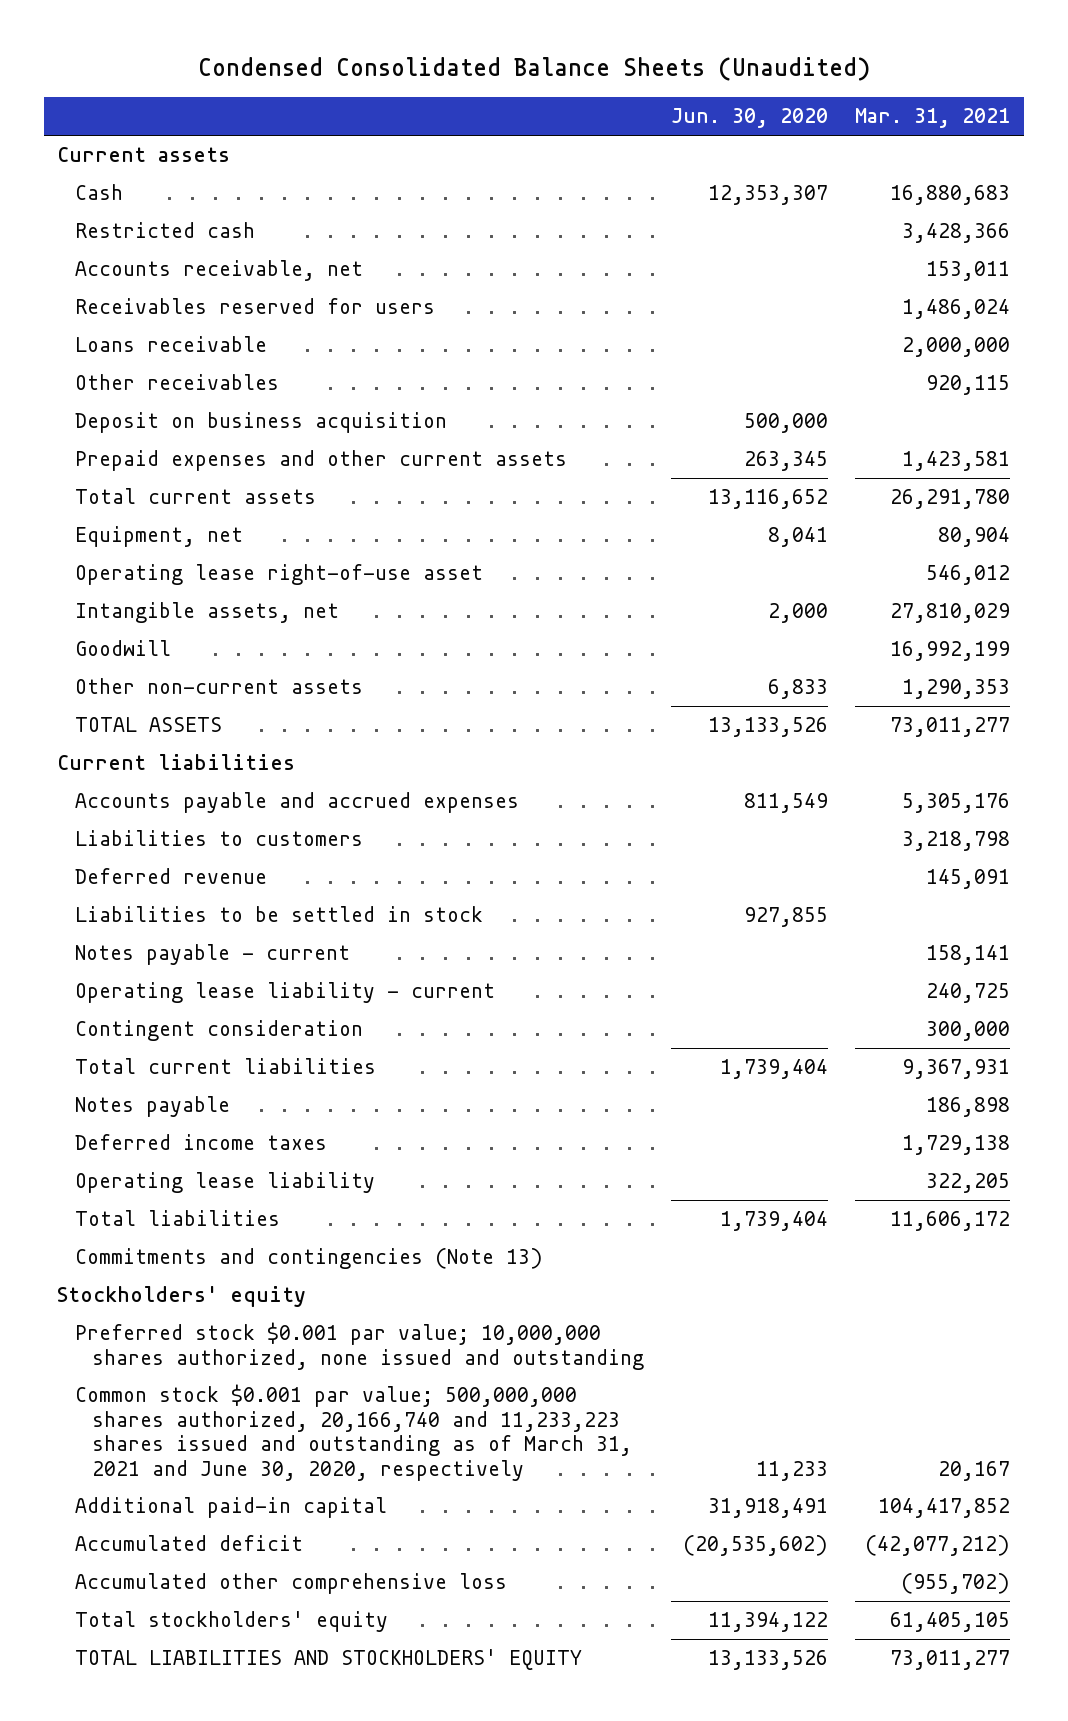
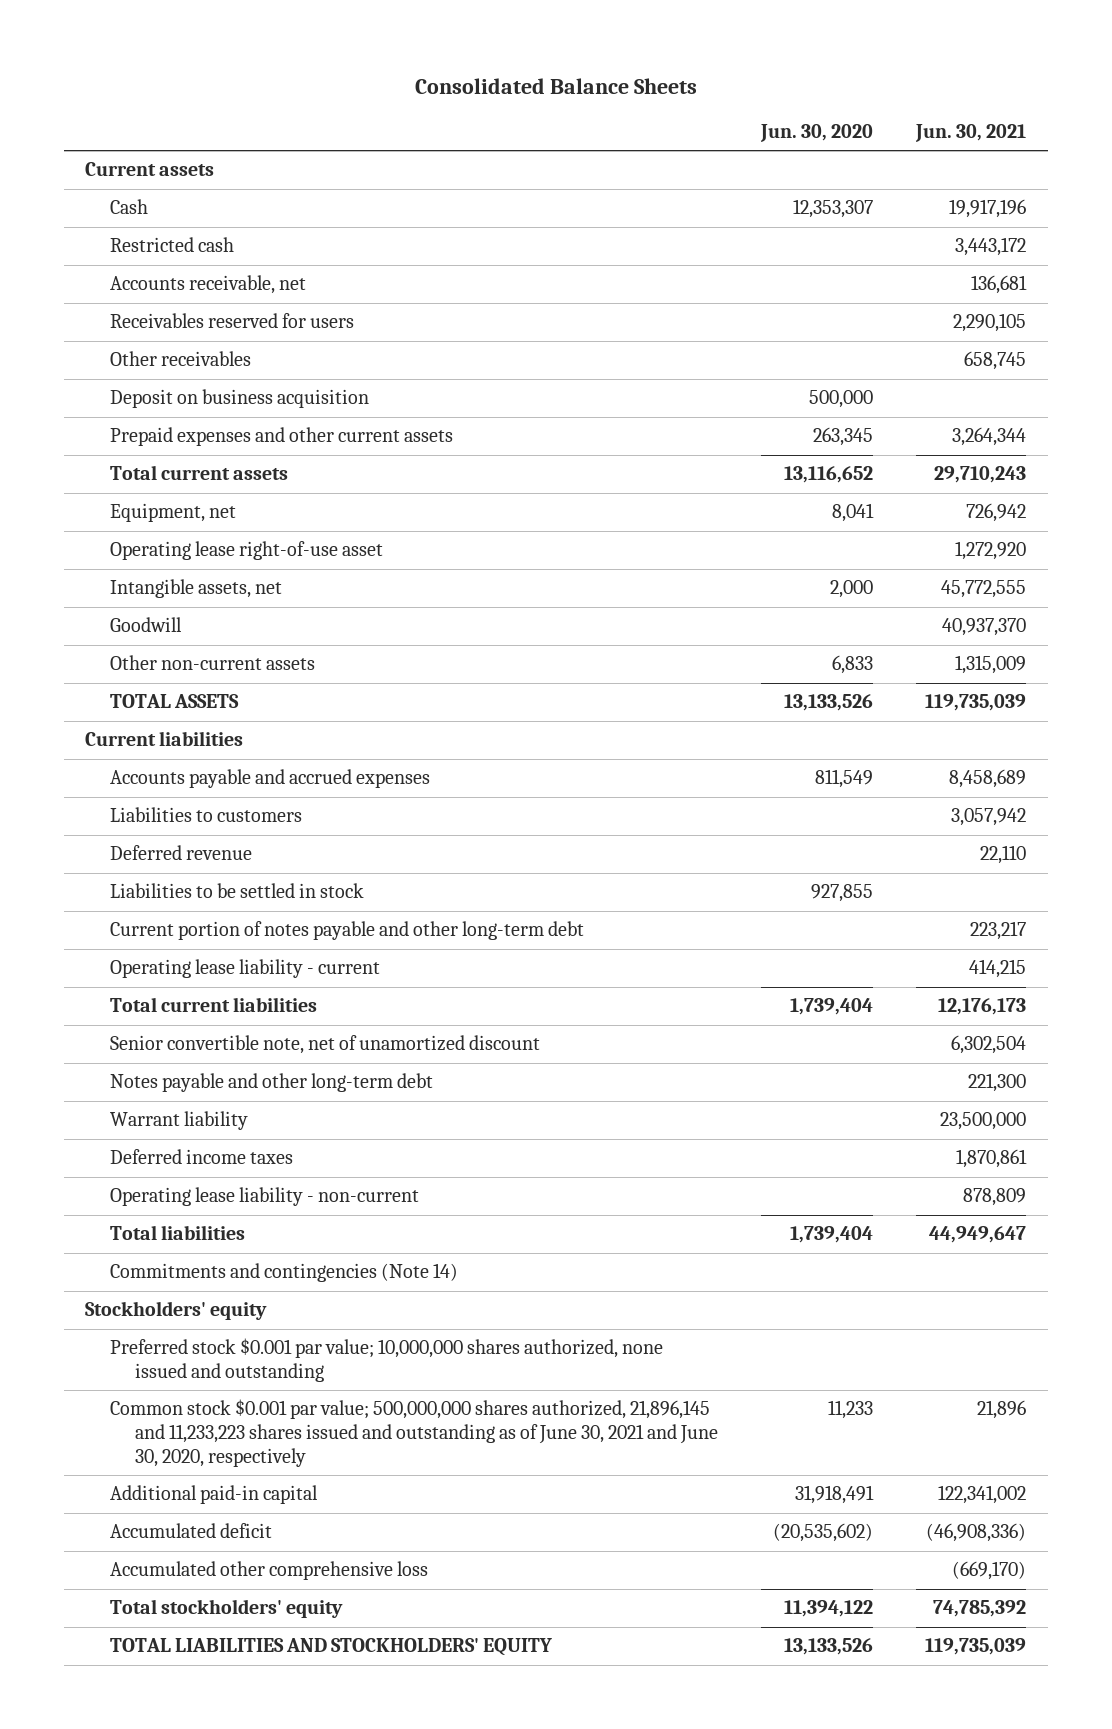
- Condensed Consolidated Balance Sheets (Unaudited)
+ Consolidated Balance Sheets
- | Jun. 30, 2020 | Mar. 31, 2021
+ | Jun. 30, 2020 | Jun. 30, 2021
- Loans receivable | | 2,000,000
- Notes payable - current | | 158,141
+ Current portion of notes payable and other long-term debt | | 223,217
- Contingent consideration | | 300,000
- Notes payable | | 186,898
+ Senior convertible note, net of unamortized discount | | 6,302,504
+ Notes payable and other long-term debt | | 221,300
+ Warrant liability | | 23,500,000
- Operating lease liability | | 322,205
+ Operating lease liability - non-current | | 878,809
- Commitments and contingencies (Note 13)
+ Commitments and contingencies (Note 14)
- Common stock $0.001 par value; 500,000,000 shares authorized, 20,166,740 and 11,233,223 shares issued and outstanding as of March 31, 2021 and June 30, 2020, respectively | 11,233 | 20,167
+ Common stock $0.001 par value; 500,000,000 shares authorized, 21,896,145 and 11,233,223 shares issued and outstanding as of June 30, 2021 and June 30, 2020, respectively | 11,233 | 21,896

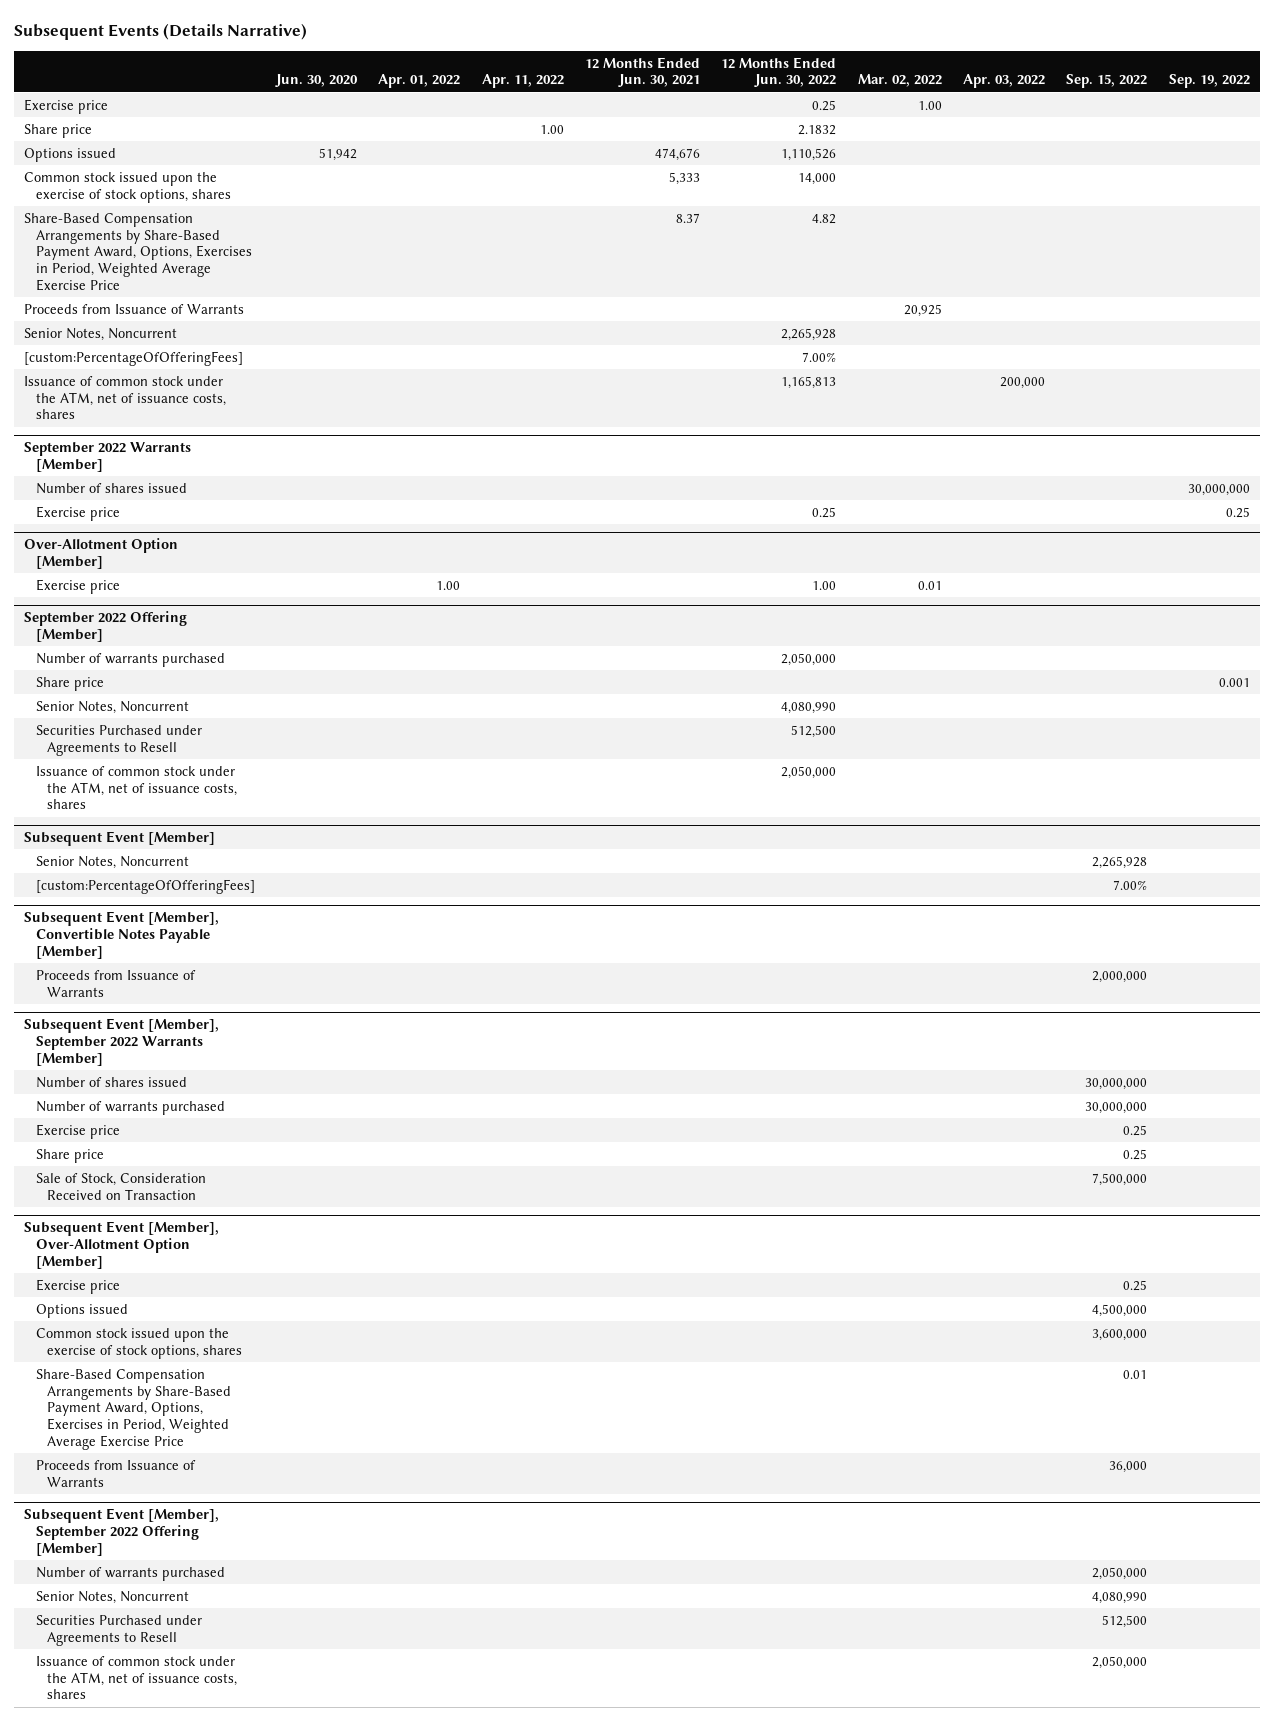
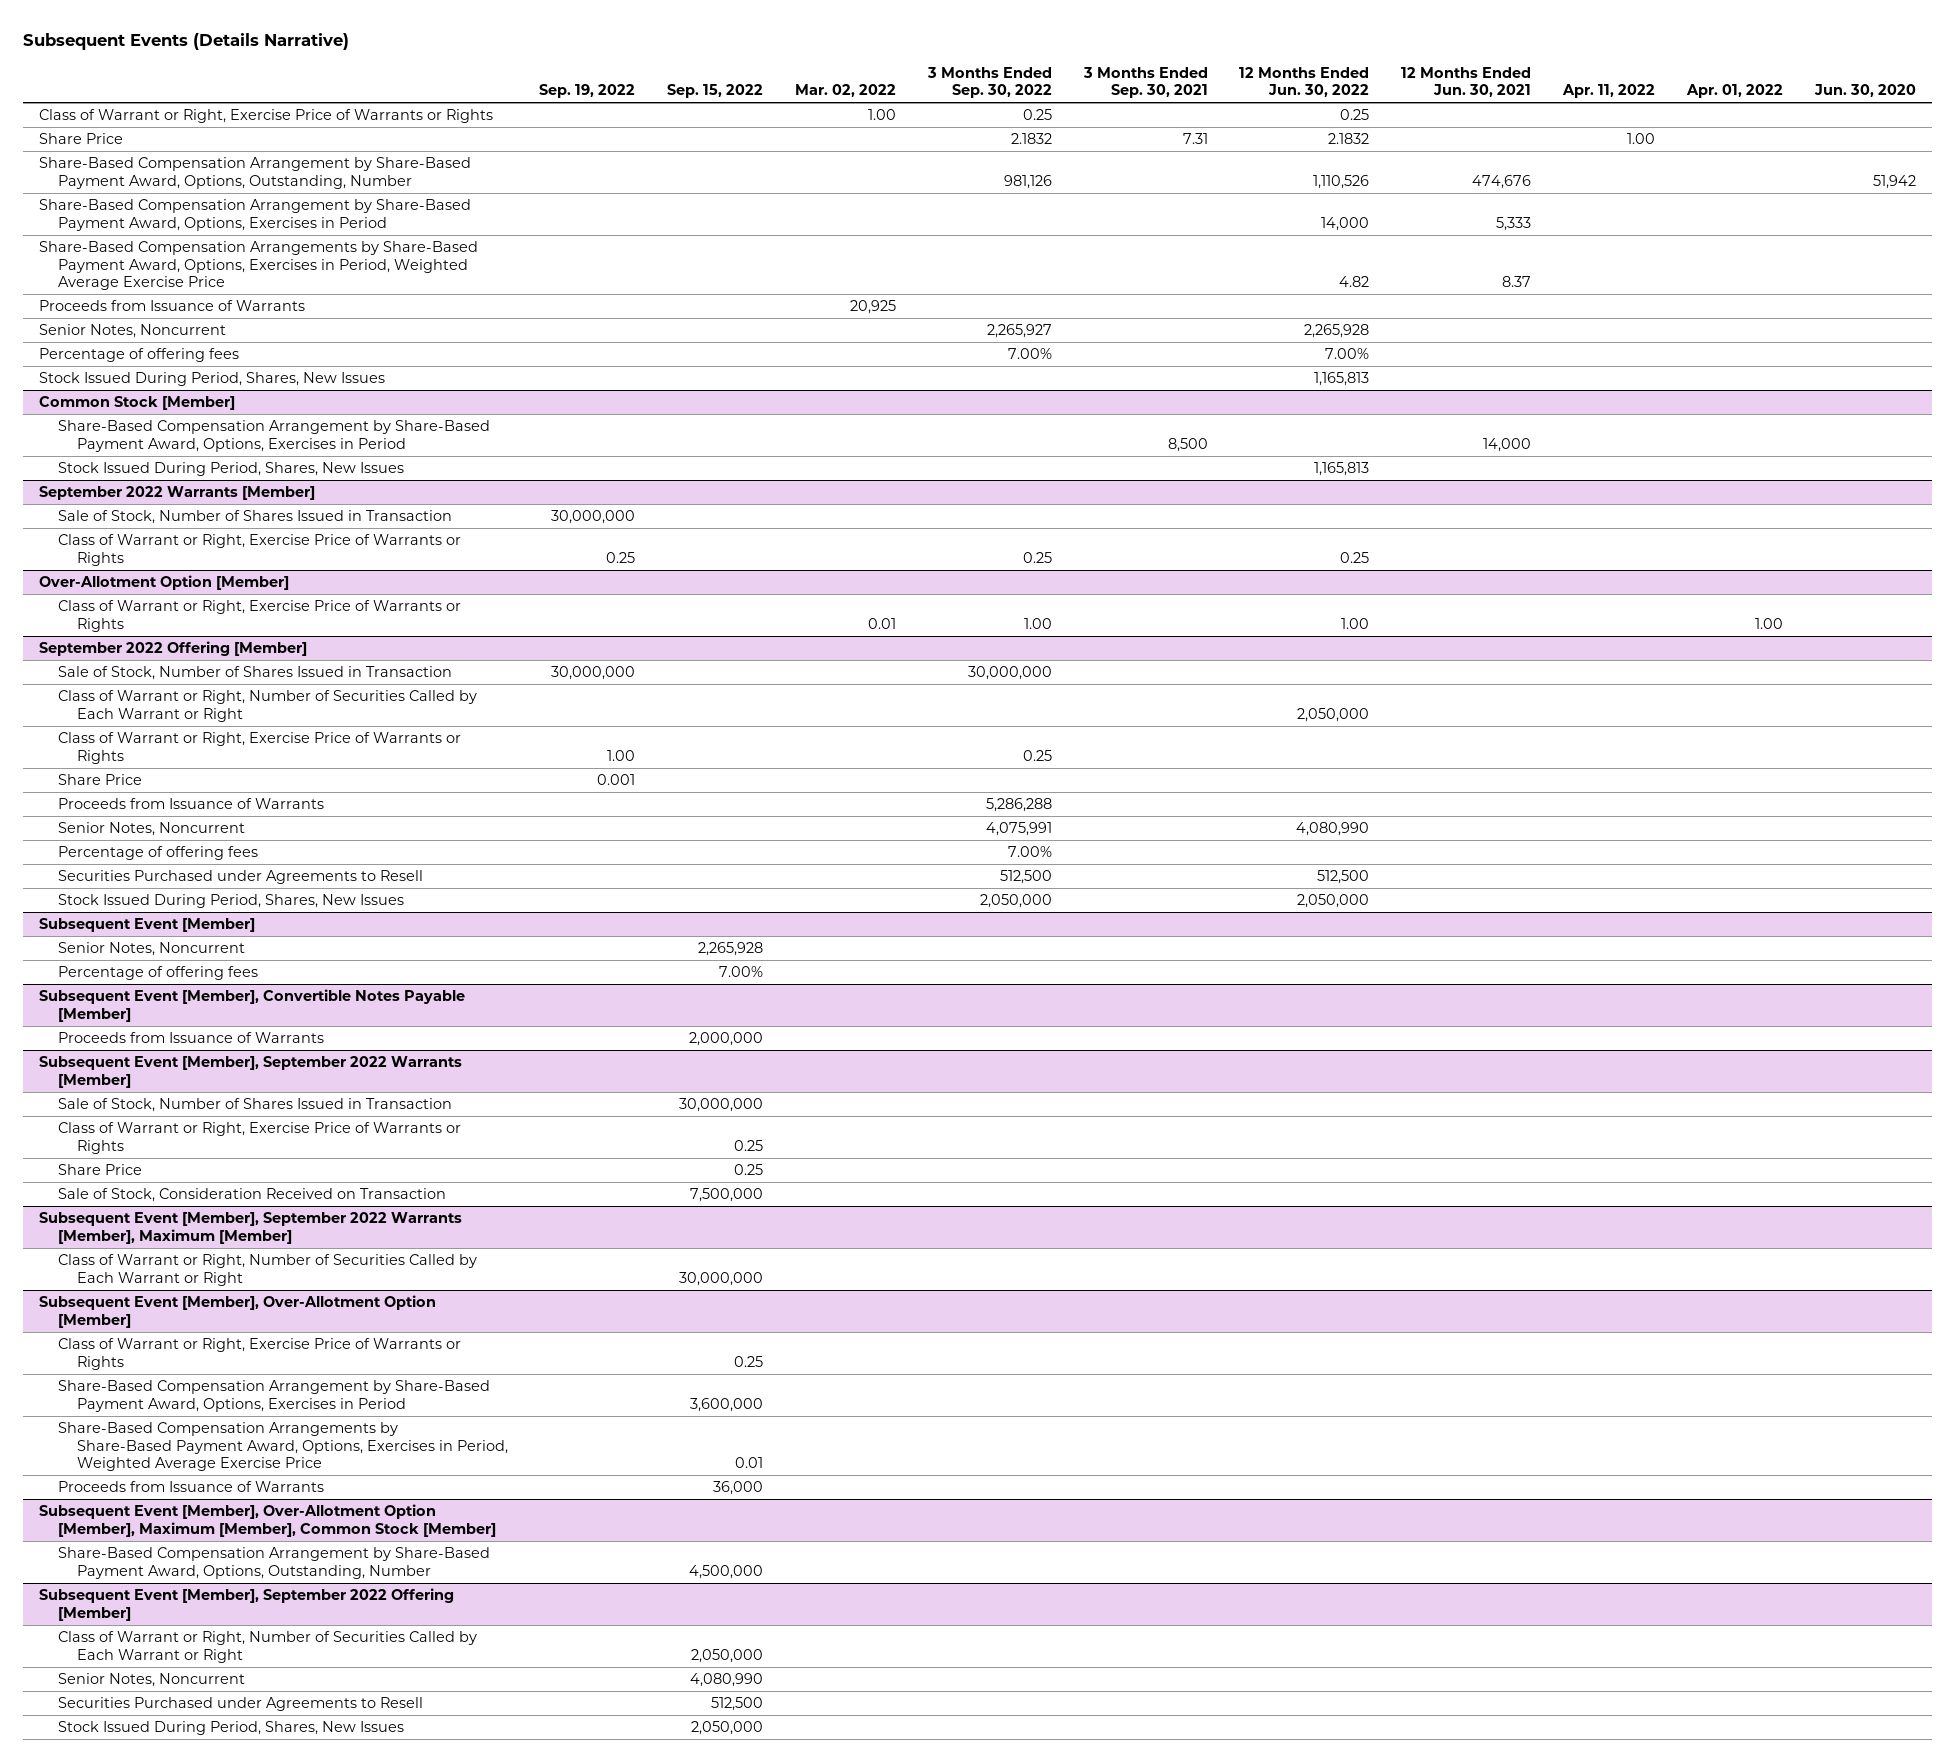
- | Jun. 30, 2020 | Apr. 01, 2022 | Apr. 11, 2022 | 12 Months Ended Jun. 30, 2021 | 12 Months Ended Jun. 30, 2022 | Mar. 02, 2022 | Apr. 03, 2022 | Sep. 15, 2022 | Sep. 19, 2022
+ | Sep. 19, 2022 | Sep. 15, 2022 | Mar. 02, 2022 | 3 Months Ended Sep. 30, 2022 | 3 Months Ended Sep. 30, 2021 | 12 Months Ended Jun. 30, 2022 | 12 Months Ended Jun. 30, 2021 | Apr. 11, 2022 | Apr. 01, 2022 | Jun. 30, 2020
- Exercise price | | | | | 0.25 | 1.00 | | |
- Share price | | | 1.00 | | 2.1832 | | | |
- Options issued | 51,942 | | | 474,676 | 1,110,526 | | | |
- Common stock issued upon the exercise of stock options, shares | | | | 5,333 | 14,000 | | | |
+ Class of Warrant or Right, Exercise Price of Warrants or Rights | | | 1.00 | 0.25 | | 0.25 | | | |
+ Share Price | | | | 2.1832 | 7.31 | 2.1832 | | 1.00 | |
+ Share-Based Compensation Arrangement by Share-Based Payment Award, Options, Outstanding, Number | | | | 981,126 | | 1,110,526 | 474,676 | | | 51,942
+ Share-Based Compensation Arrangement by Share-Based Payment Award, Options, Exercises in Period | | | | | | 14,000 | 5,333 | | |
- [custom:PercentageOfOfferingFees] | | | | | 7.00% | | | |
- Issuance of common stock under the ATM, net of issuance costs, shares | | | | | 1,165,813 | | 200,000 | |
+ Percentage of offering fees | | | | 7.00% | | 7.00% | | | |
+ Stock Issued During Period, Shares, New Issues | | | | | | 1,165,813 | | | |
+ Common Stock [Member]
+ Share-Based Compensation Arrangement by Share-Based Payment Award, Options, Exercises in Period | | | | | 8,500 | | 14,000 | | |
+ Stock Issued During Period, Shares, New Issues | | | | | | 1,165,813 | | | |
@ September 2022 Warrants [Member]
- Number of shares issued | | | | | | | | | 30,000,000
- Exercise price | | | | | 0.25 | | | | 0.25
+ Sale of Stock, Number of Shares Issued in Transaction | 30,000,000 | | | | | | | | |
+ Class of Warrant or Right, Exercise Price of Warrants or Rights | 0.25 | | | 0.25 | | 0.25 | | | |
@ Over-Allotment Option [Member]
- Exercise price | | 1.00 | | | 1.00 | 0.01 | | |
+ Class of Warrant or Right, Exercise Price of Warrants or Rights | | | 0.01 | 1.00 | | 1.00 | | | 1.00 |
@ September 2022 Offering [Member]
- Number of warrants purchased | | | | | 2,050,000 | | | |
- Share price | | | | | | | | | 0.001
+ Sale of Stock, Number of Shares Issued in Transaction | 30,000,000 | | | 30,000,000 | | | | | |
+ Class of Warrant or Right, Number of Securities Called by Each Warrant or Right | | | | | | 2,050,000 | | | |
+ Class of Warrant or Right, Exercise Price of Warrants or Rights | 1.00 | | | 0.25 | | | | | |
+ Share Price | 0.001 | | | | | | | | |
+ Proceeds from Issuance of Warrants | | | | 5,286,288 | | | | | |
+ Percentage of offering fees | | | | 7.00% | | | | | |
- Issuance of common stock under the ATM, net of issuance costs, shares | | | | | 2,050,000 | | | |
+ Stock Issued During Period, Shares, New Issues | | | | 2,050,000 | | 2,050,000 | | | |
@ Subsequent Event [Member]
- [custom:PercentageOfOfferingFees] | | | | | | | | 7.00% |
+ Percentage of offering fees | | 7.00% | | | | | | | |
@ Subsequent Event [Member], September 2022 Warrants [Member]
- Number of shares issued | | | | | | | | 30,000,000 |
- Number of warrants purchased | | | | | | | | 30,000,000 |
- Exercise price | | | | | | | | 0.25 |
- Share price | | | | | | | | 0.25 |
+ Sale of Stock, Number of Shares Issued in Transaction | | 30,000,000 | | | | | | | |
+ Class of Warrant or Right, Exercise Price of Warrants or Rights | | 0.25 | | | | | | | |
+ Share Price | | 0.25 | | | | | | | |
+ Subsequent Event [Member], September 2022 Warrants [Member], Maximum [Member]
+ Class of Warrant or Right, Number of Securities Called by Each Warrant or Right | | 30,000,000 | | | | | | | |
@ Subsequent Event [Member], Over-Allotment Option [Member]
- Exercise price | | | | | | | | 0.25 |
- Options issued | | | | | | | | 4,500,000 |
- Common stock issued upon the exercise of stock options, shares | | | | | | | | 3,600,000 |
+ Class of Warrant or Right, Exercise Price of Warrants or Rights | | 0.25 | | | | | | | |
+ Share-Based Compensation Arrangement by Share-Based Payment Award, Options, Exercises in Period | | 3,600,000 | | | | | | | |
+ Subsequent Event [Member], Over-Allotment Option [Member], Maximum [Member], Common Stock [Member]
+ Share-Based Compensation Arrangement by Share-Based Payment Award, Options, Outstanding, Number | | 4,500,000 | | | | | | | |
@ Subsequent Event [Member], September 2022 Offering [Member]
- Number of warrants purchased | | | | | | | | 2,050,000 |
+ Class of Warrant or Right, Number of Securities Called by Each Warrant or Right | | 2,050,000 | | | | | | | |
- Issuance of common stock under the ATM, net of issuance costs, shares | | | | | | | | 2,050,000 |
+ Stock Issued During Period, Shares, New Issues | | 2,050,000 | | | | | | | |

